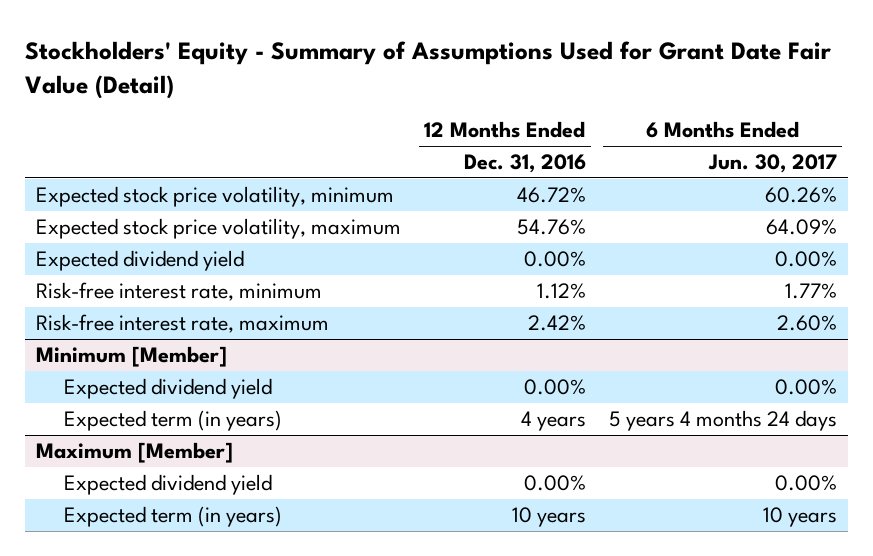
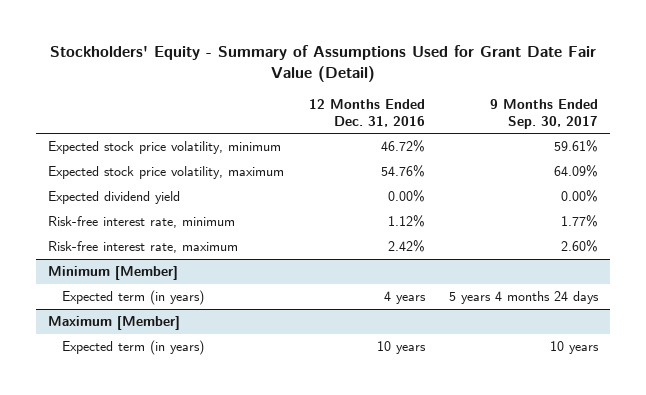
- | 12 Months Ended Dec. 31, 2016 | 6 Months Ended Jun. 30, 2017
+ | 12 Months Ended Dec. 31, 2016 | 9 Months Ended Sep. 30, 2017
@ Minimum [Member]
- Expected dividend yield | 0.00% | 0.00%
@ Maximum [Member]
- Expected dividend yield | 0.00% | 0.00%

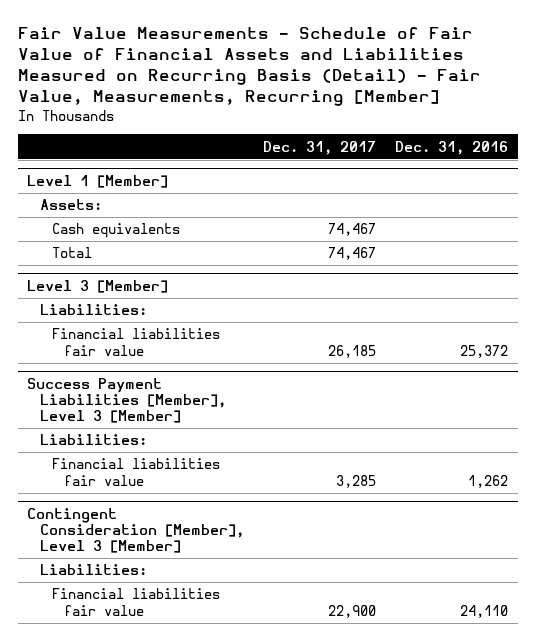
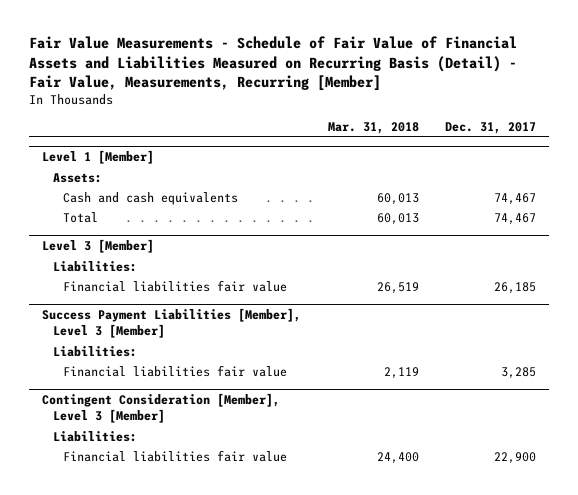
- | Dec. 31, 2017 | Dec. 31, 2016
+ | Mar. 31, 2018 | Dec. 31, 2017
@ Level 1 [Member]
- Cash equivalents | 74,467 |
+ Cash and cash equivalents | 60,013 | 74,467

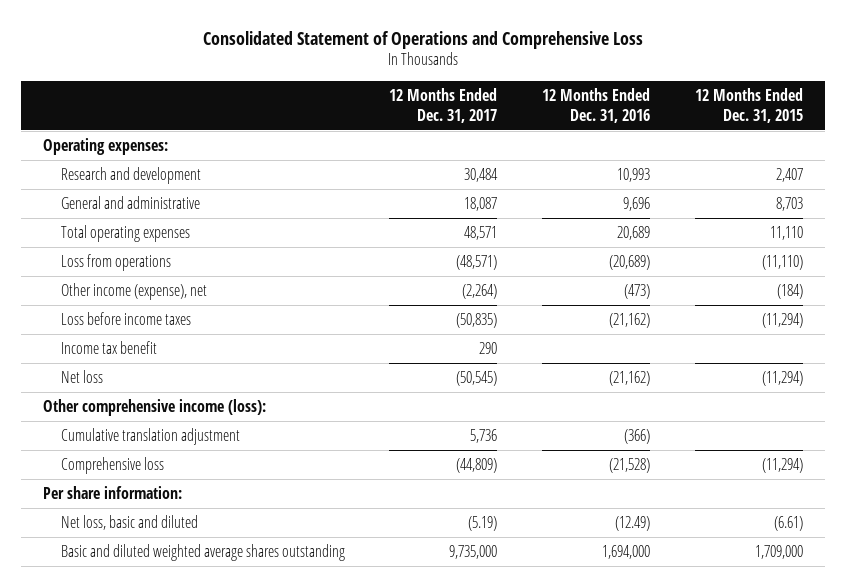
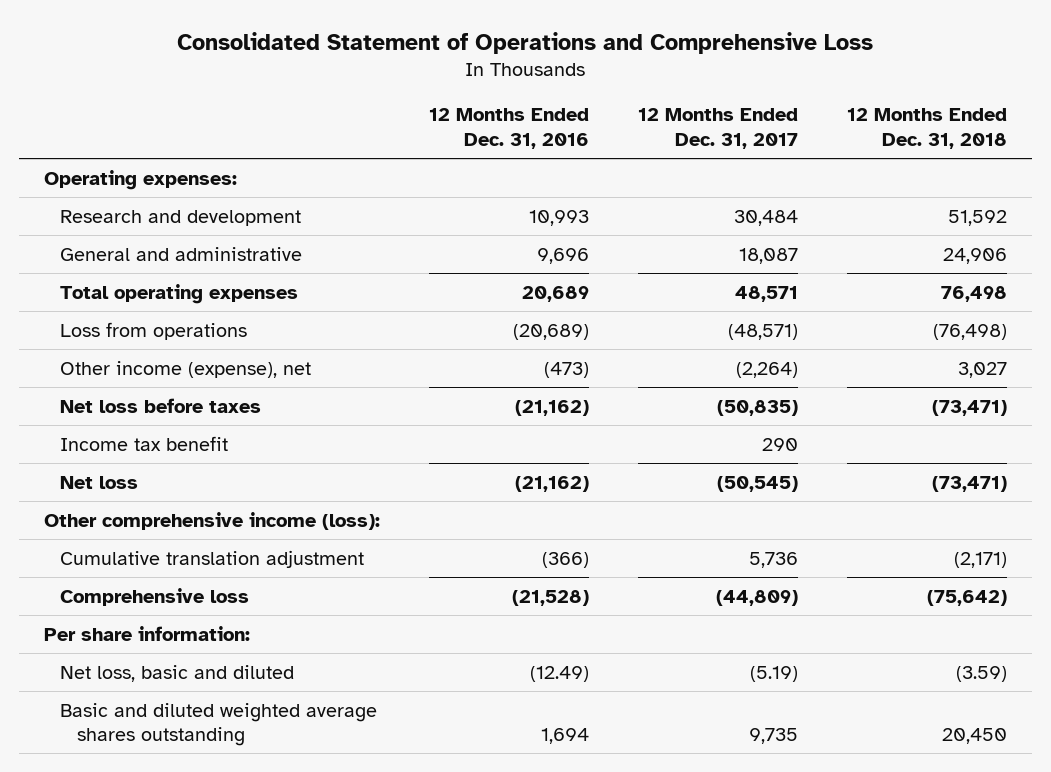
- | 12 Months Ended Dec. 31, 2017 | 12 Months Ended Dec. 31, 2016 | 12 Months Ended Dec. 31, 2015
+ | 12 Months Ended Dec. 31, 2016 | 12 Months Ended Dec. 31, 2017 | 12 Months Ended Dec. 31, 2018
- Loss before income taxes | (50,835) | (21,162) | (11,294)
+ Net loss before taxes | (21,162) | (50,835) | (73,471)
- Basic and diluted weighted average shares outstanding | 9,735,000 | 1,694,000 | 1,709,000
+ Basic and diluted weighted average shares outstanding | 1,694 | 9,735 | 20,450

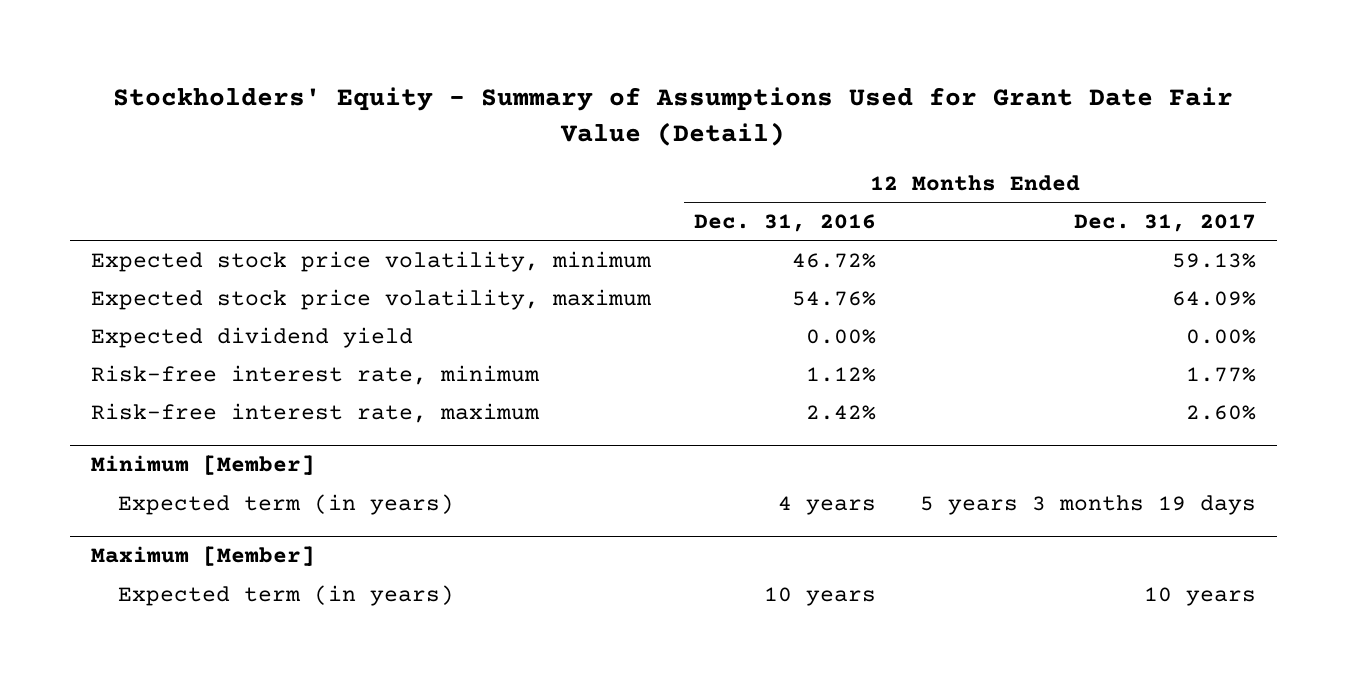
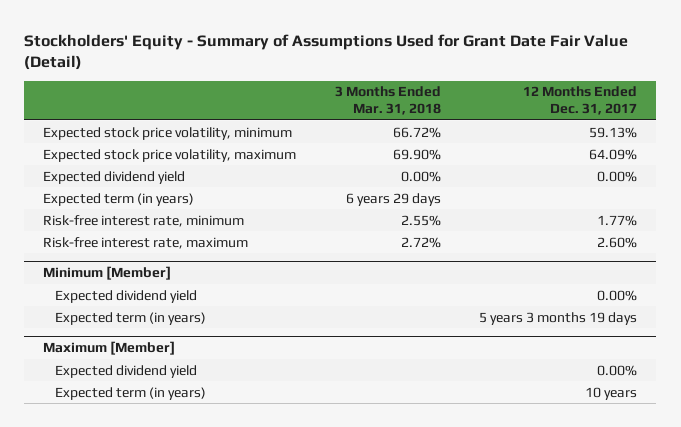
- | 12 Months Ended Dec. 31, 2016 | 12 Months Ended Dec. 31, 2017
+ | 3 Months Ended Mar. 31, 2018 | 12 Months Ended Dec. 31, 2017
+ Expected term (in years) | 6 years 29 days |
@ Minimum [Member]
+ Expected dividend yield | | 0.00%
@ Maximum [Member]
+ Expected dividend yield | | 0.00%

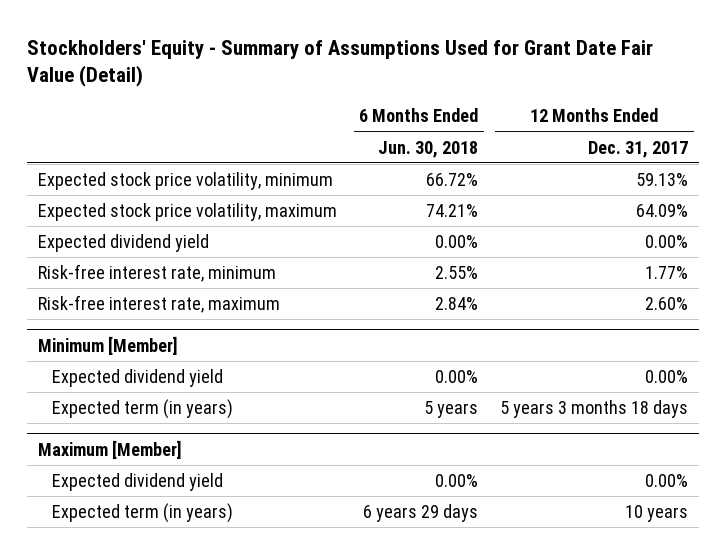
- | 3 Months Ended Mar. 31, 2018 | 12 Months Ended Dec. 31, 2017
+ | 6 Months Ended Jun. 30, 2018 | 12 Months Ended Dec. 31, 2017
- Expected term (in years) | 6 years 29 days |
@ Minimum [Member]
- Expected term (in years) | | 5 years 3 months 19 days
+ Expected term (in years) | 5 years | 5 years 3 months 18 days

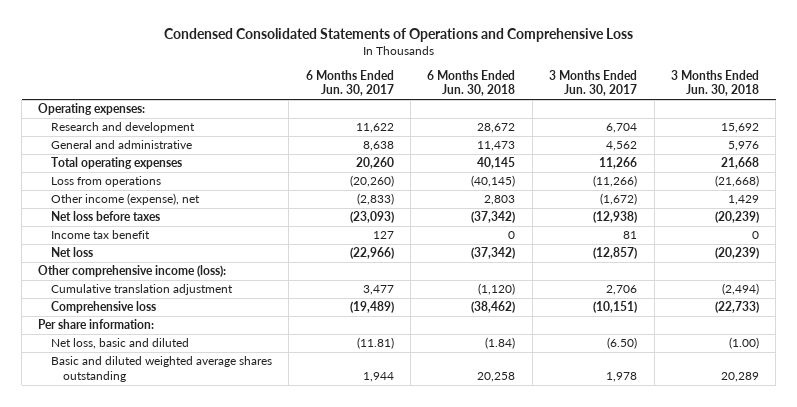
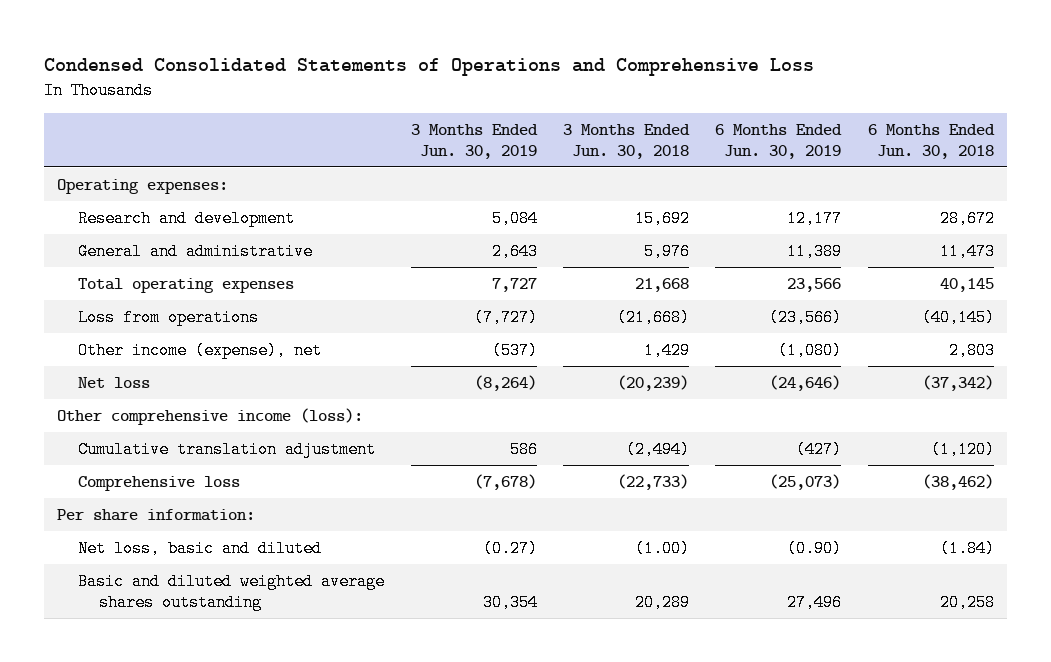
- | 6 Months Ended Jun. 30, 2017 | 6 Months Ended Jun. 30, 2018 | 3 Months Ended Jun. 30, 2017 | 3 Months Ended Jun. 30, 2018
+ | 3 Months Ended Jun. 30, 2019 | 3 Months Ended Jun. 30, 2018 | 6 Months Ended Jun. 30, 2019 | 6 Months Ended Jun. 30, 2018
- Net loss before taxes | (23,093) | (37,342) | (12,938) | (20,239)
- Income tax benefit | 127 | 0 | 81 | 0

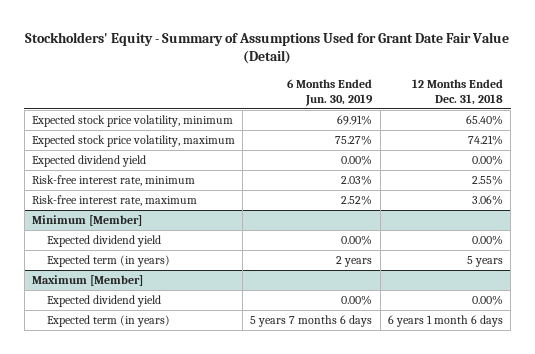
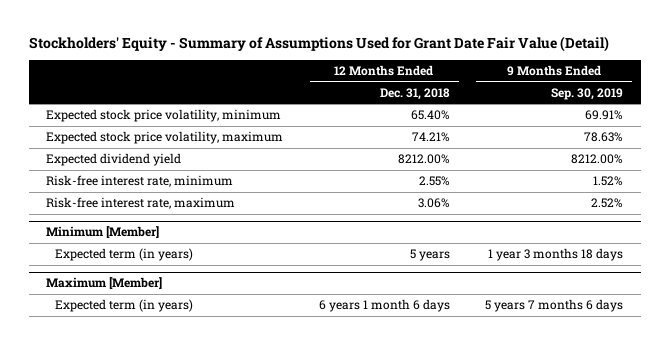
- | 6 Months Ended Jun. 30, 2019 | 12 Months Ended Dec. 31, 2018
+ | 12 Months Ended Dec. 31, 2018 | 9 Months Ended Sep. 30, 2019
- Expected dividend yield | 0.00% | 0.00%
+ Expected dividend yield | 8212.00% | 8212.00%
@ Minimum [Member]
- Expected dividend yield | 0.00% | 0.00%
@ Maximum [Member]
- Expected dividend yield | 0.00% | 0.00%

